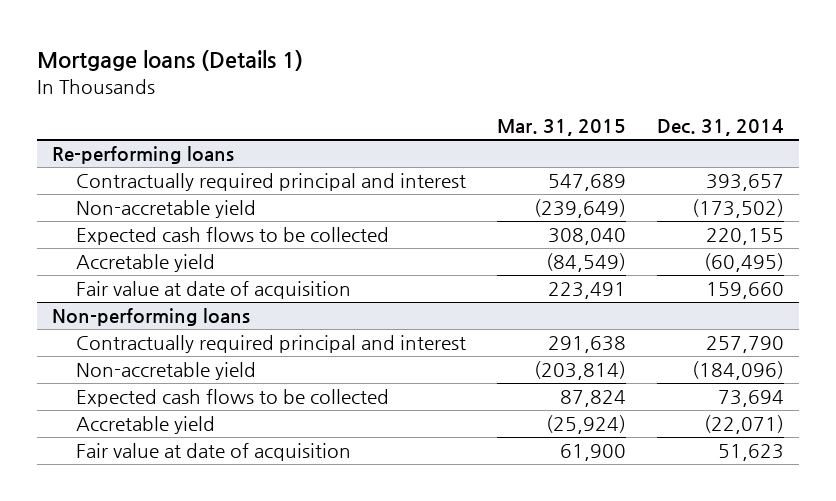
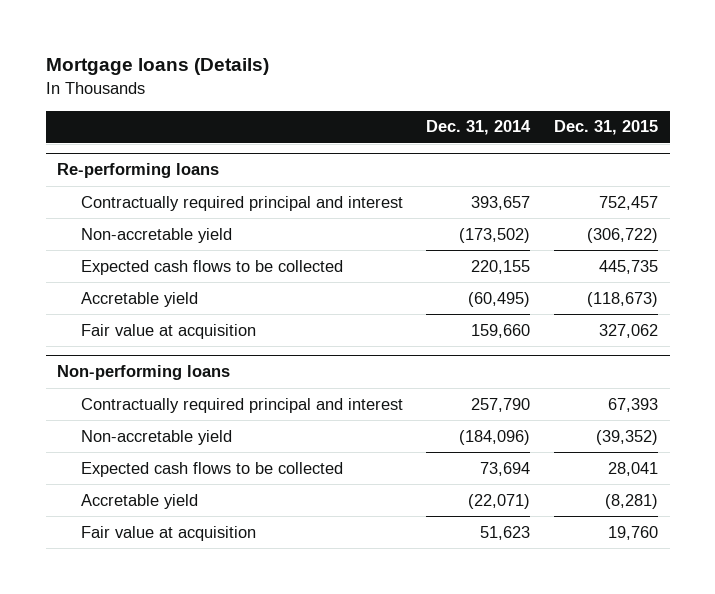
- Mortgage loans (Details 1)
+ Mortgage loans (Details)
- | Mar. 31, 2015 | Dec. 31, 2014
+ | Dec. 31, 2014 | Dec. 31, 2015
@ Re-performing loans
- Fair value at date of acquisition | 223,491 | 159,660
+ Fair value at acquisition | 159,660 | 327,062
@ Non-performing loans
- Fair value at date of acquisition | 61,900 | 51,623
+ Fair value at acquisition | 51,623 | 19,760

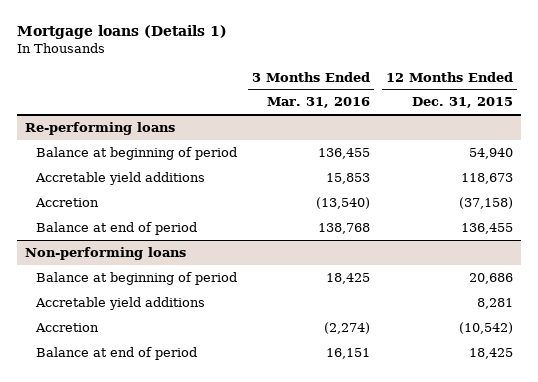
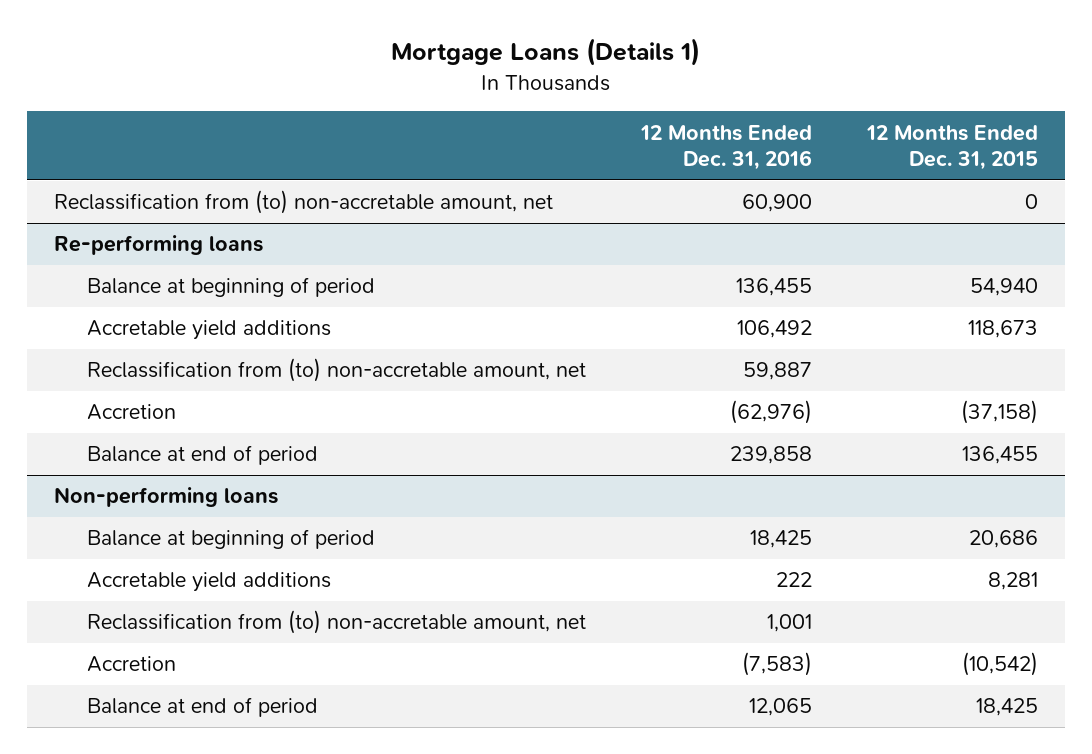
- Mortgage loans (Details 1)
+ Mortgage Loans (Details 1)
- | 3 Months Ended Mar. 31, 2016 | 12 Months Ended Dec. 31, 2015
+ | 12 Months Ended Dec. 31, 2016 | 12 Months Ended Dec. 31, 2015
+ Reclassification from (to) non-accretable amount, net | 60,900 | 0
@ Re-performing loans
+ Reclassification from (to) non-accretable amount, net | 59,887 |
@ Non-performing loans
+ Reclassification from (to) non-accretable amount, net | 1,001 |

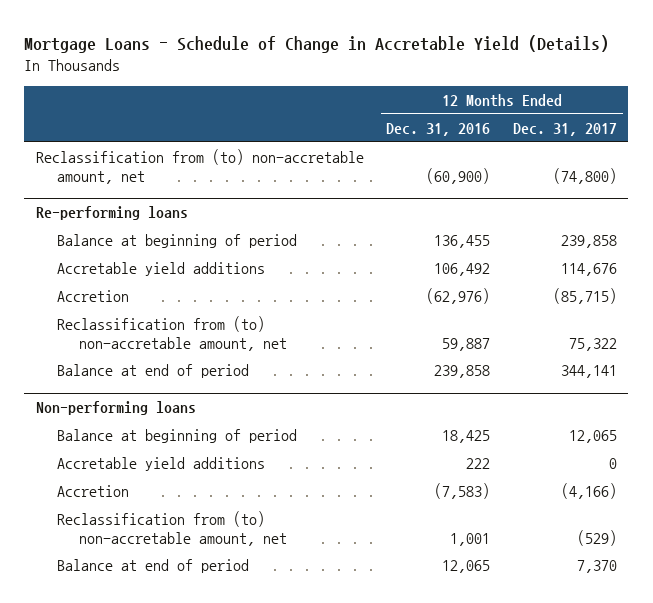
- Mortgage Loans (Details 1)
+ Mortgage Loans - Schedule of Change in Accretable Yield (Details)
- | 12 Months Ended Dec. 31, 2016 | 12 Months Ended Dec. 31, 2015
+ | 12 Months Ended Dec. 31, 2016 | 12 Months Ended Dec. 31, 2017
- Reclassification from (to) non-accretable amount, net | 60,900 | 0
+ Reclassification from (to) non-accretable amount, net | (60,900) | (74,800)
@ Re-performing loans
moved down: Reclassification from (to) non-accretable amount, net | 59,887 | 75,322
@ Non-performing loans
moved down: Reclassification from (to) non-accretable amount, net | 1,001 | (529)

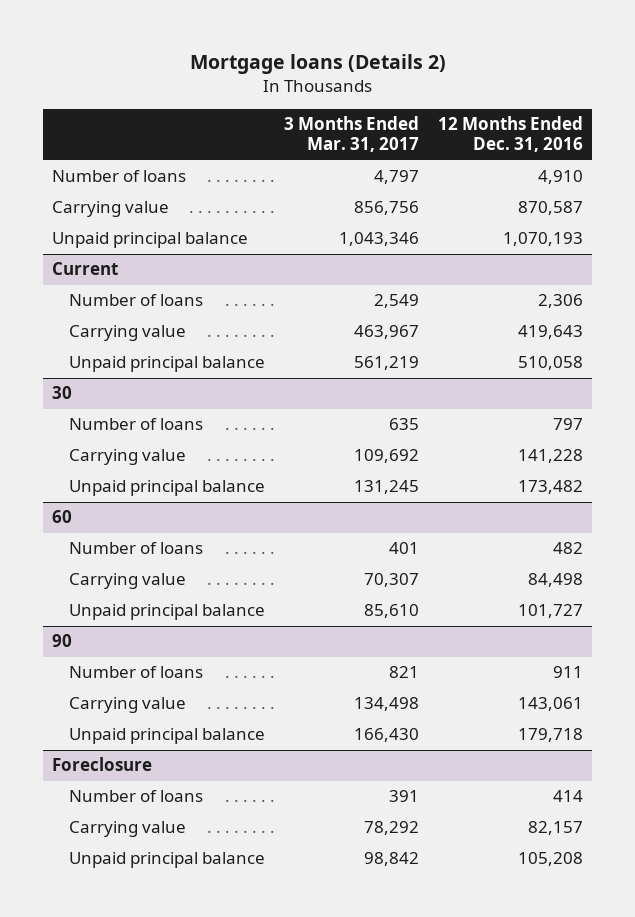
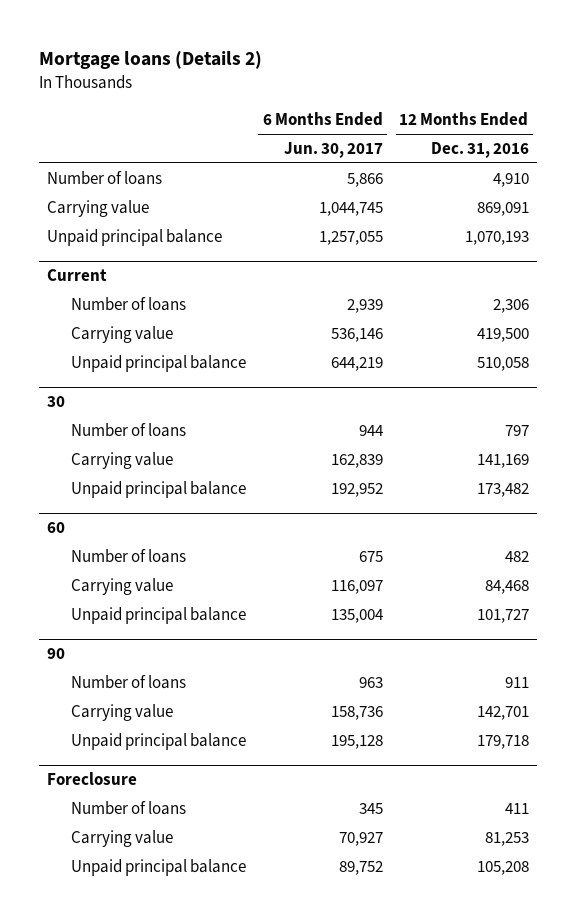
- | 3 Months Ended Mar. 31, 2017 | 12 Months Ended Dec. 31, 2016
+ | 6 Months Ended Jun. 30, 2017 | 12 Months Ended Dec. 31, 2016
- Carrying value | 856,756 | 870,587
+ Carrying value | 1,044,745 | 869,091
@ Current
- Carrying value | 463,967 | 419,643
+ Carrying value | 536,146 | 419,500
@ 30
- Carrying value | 109,692 | 141,228
+ Carrying value | 162,839 | 141,169
@ 60
- Carrying value | 70,307 | 84,498
+ Carrying value | 116,097 | 84,468
@ 90
- Carrying value | 134,498 | 143,061
+ Carrying value | 158,736 | 142,701
@ Foreclosure
- Number of loans | 391 | 414
- Carrying value | 78,292 | 82,157
+ Number of loans | 345 | 411
+ Carrying value | 70,927 | 81,253

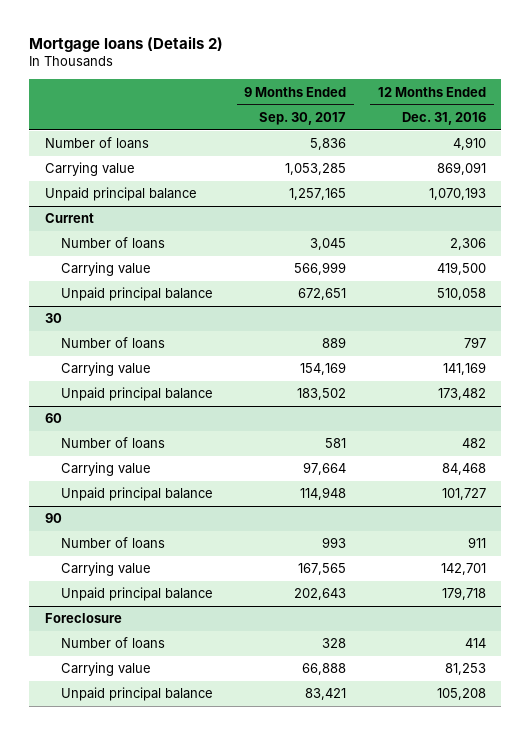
- | 6 Months Ended Jun. 30, 2017 | 12 Months Ended Dec. 31, 2016
+ | 9 Months Ended Sep. 30, 2017 | 12 Months Ended Dec. 31, 2016
@ Foreclosure
- Number of loans | 345 | 411
+ Number of loans | 328 | 414

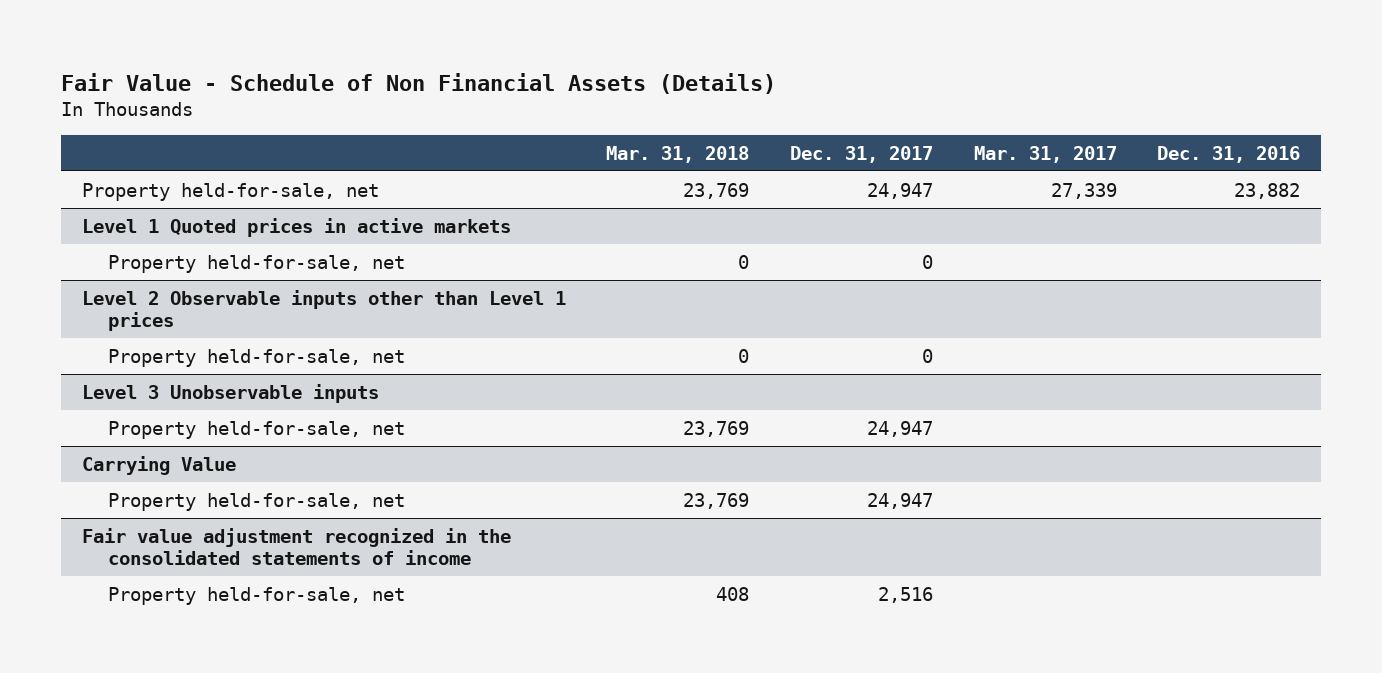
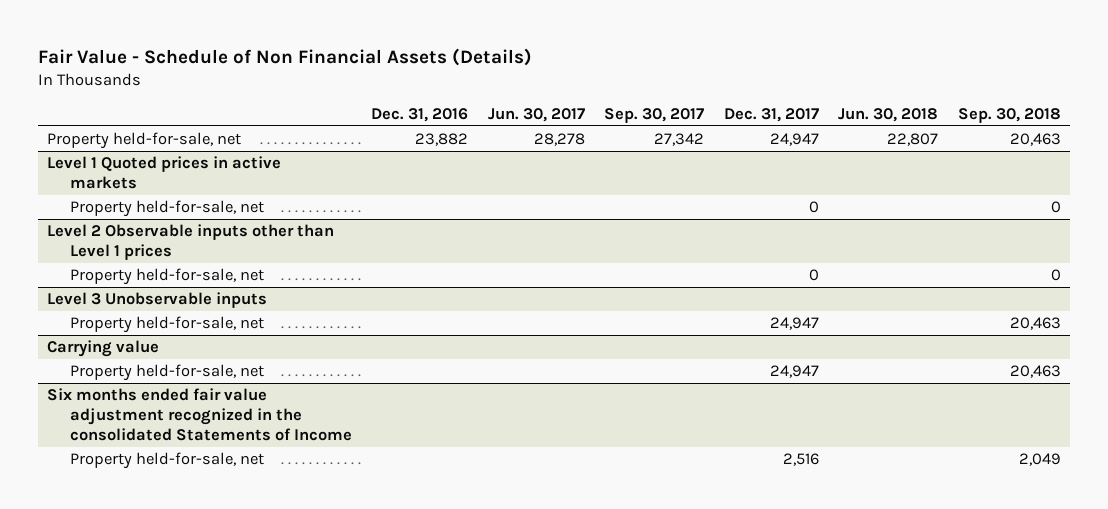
- | Mar. 31, 2018 | Dec. 31, 2017 | Mar. 31, 2017 | Dec. 31, 2016
+ | Dec. 31, 2016 | Jun. 30, 2017 | Sep. 30, 2017 | Dec. 31, 2017 | Jun. 30, 2018 | Sep. 30, 2018
- Carrying Value
+ Carrying value
- Fair value adjustment recognized in the consolidated statements of income
+ Six months ended fair value adjustment recognized in the consolidated Statements of Income

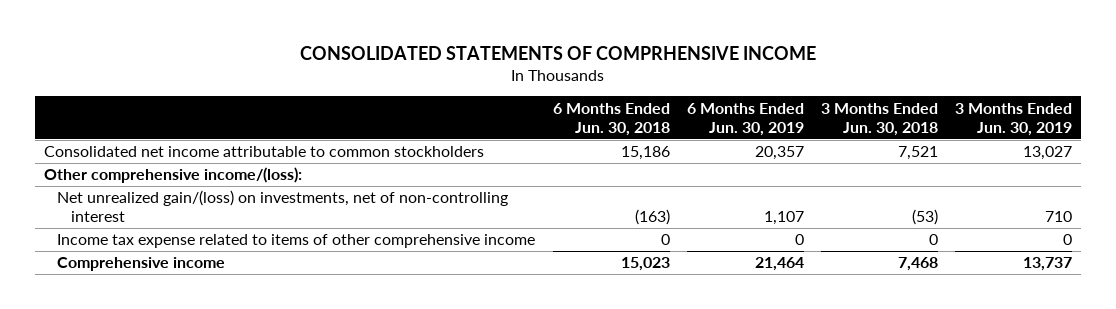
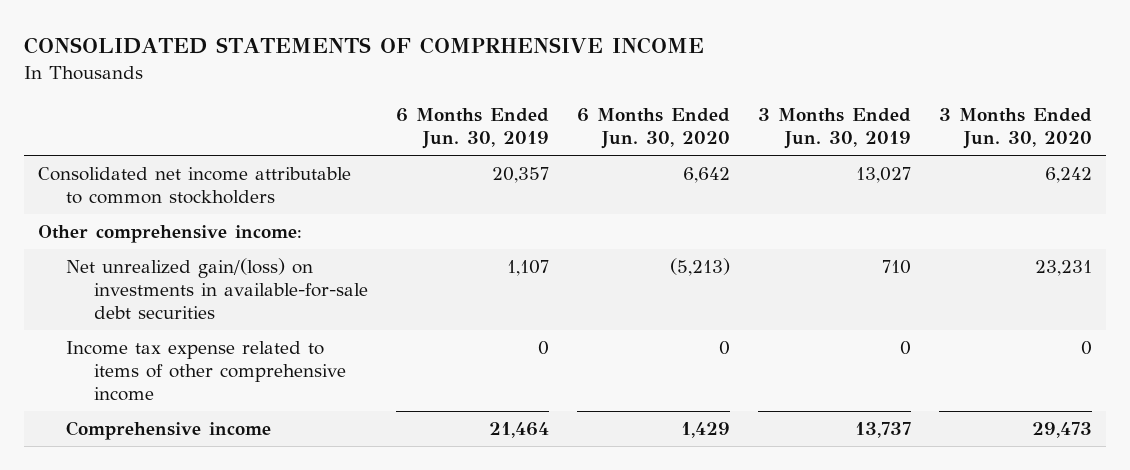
- | 6 Months Ended Jun. 30, 2018 | 6 Months Ended Jun. 30, 2019 | 3 Months Ended Jun. 30, 2018 | 3 Months Ended Jun. 30, 2019
+ | 6 Months Ended Jun. 30, 2019 | 6 Months Ended Jun. 30, 2020 | 3 Months Ended Jun. 30, 2019 | 3 Months Ended Jun. 30, 2020
- Other comprehensive income/(loss):
- Net unrealized gain/(loss) on investments, net of non-controlling interest | (163) | 1,107 | (53) | 710
+ Other comprehensive income:
+ Net unrealized gain/(loss) on investments in available-for-sale debt securities | 1,107 | (5,213) | 710 | 23,231

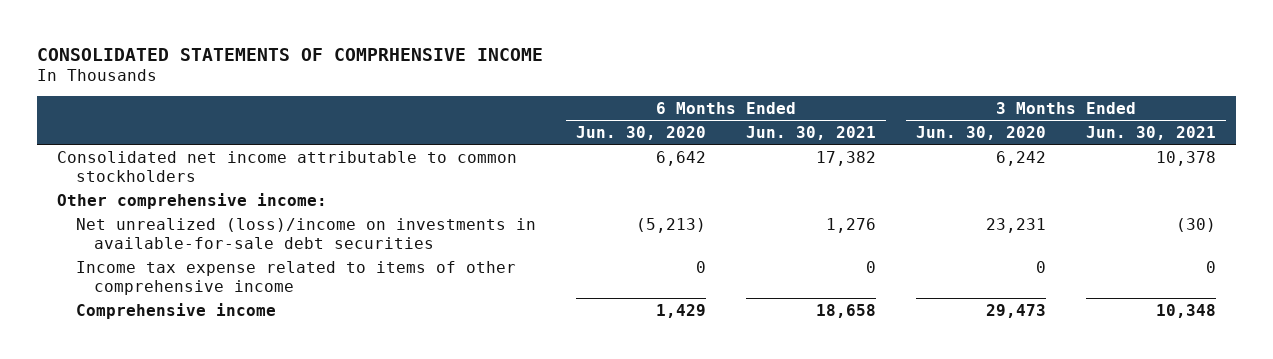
- | 6 Months Ended Jun. 30, 2019 | 6 Months Ended Jun. 30, 2020 | 3 Months Ended Jun. 30, 2019 | 3 Months Ended Jun. 30, 2020
+ | 6 Months Ended Jun. 30, 2020 | 6 Months Ended Jun. 30, 2021 | 3 Months Ended Jun. 30, 2020 | 3 Months Ended Jun. 30, 2021
- Net unrealized gain/(loss) on investments in available-for-sale debt securities | 1,107 | (5,213) | 710 | 23,231
+ Net unrealized (loss)/income on investments in available-for-sale debt securities | (5,213) | 1,276 | 23,231 | (30)

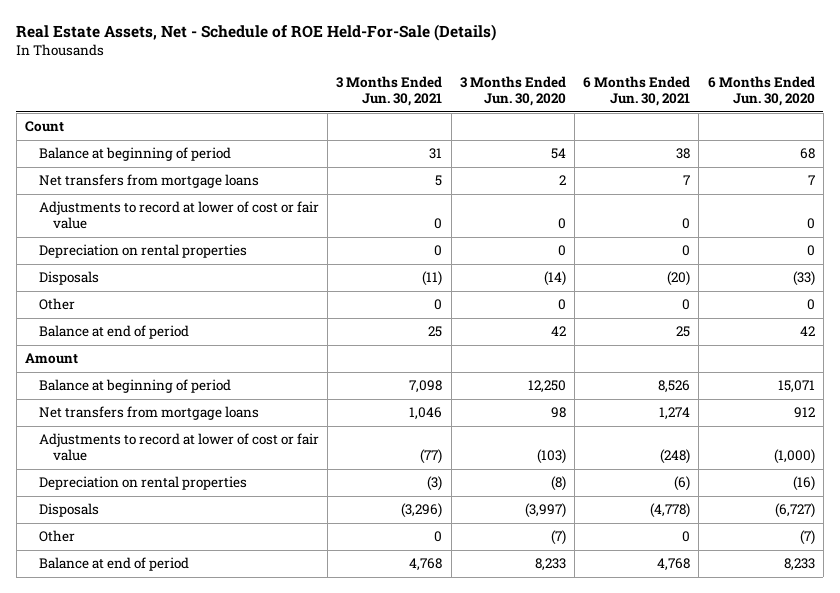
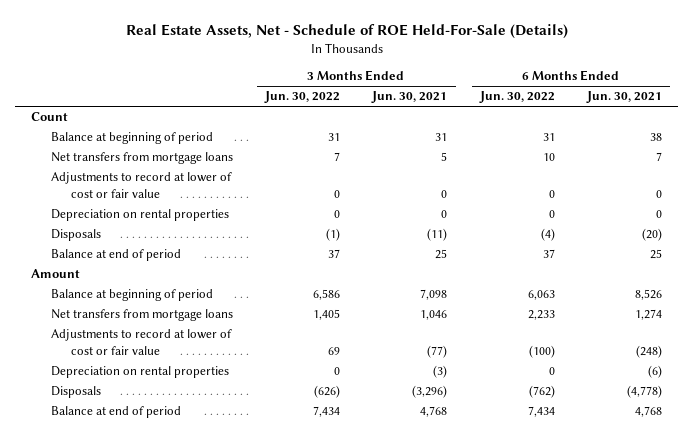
- | 3 Months Ended Jun. 30, 2021 | 3 Months Ended Jun. 30, 2020 | 6 Months Ended Jun. 30, 2021 | 6 Months Ended Jun. 30, 2020
+ | 3 Months Ended Jun. 30, 2022 | 3 Months Ended Jun. 30, 2021 | 6 Months Ended Jun. 30, 2022 | 6 Months Ended Jun. 30, 2021
- Other | 0 | 0 | 0 | 0
- Other | 0 | (7) | 0 | (7)

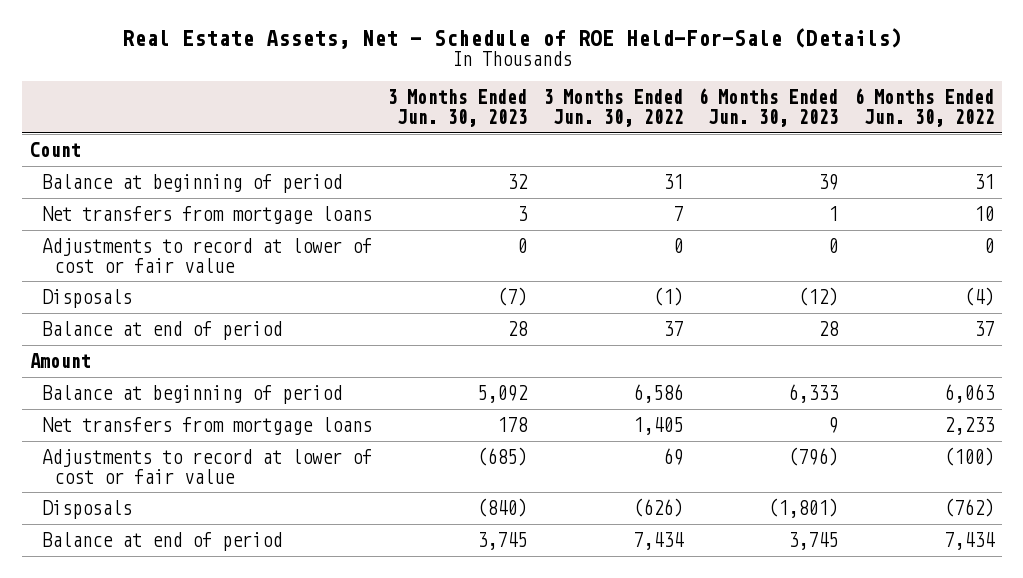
- | 3 Months Ended Jun. 30, 2022 | 3 Months Ended Jun. 30, 2021 | 6 Months Ended Jun. 30, 2022 | 6 Months Ended Jun. 30, 2021
+ | 3 Months Ended Jun. 30, 2023 | 3 Months Ended Jun. 30, 2022 | 6 Months Ended Jun. 30, 2023 | 6 Months Ended Jun. 30, 2022
- Depreciation on rental properties | 0 | 0 | 0 | 0
- Depreciation on rental properties | 0 | (3) | 0 | (6)

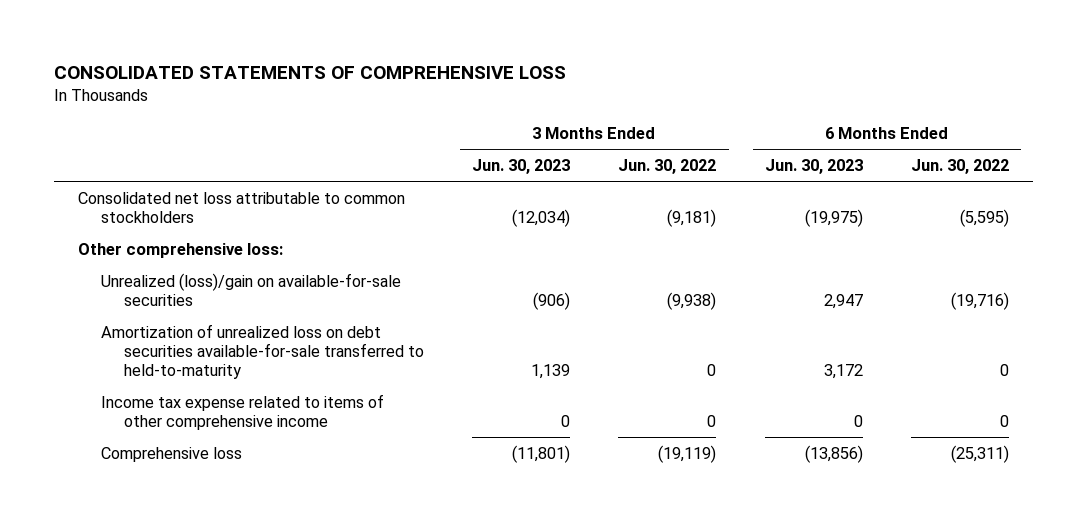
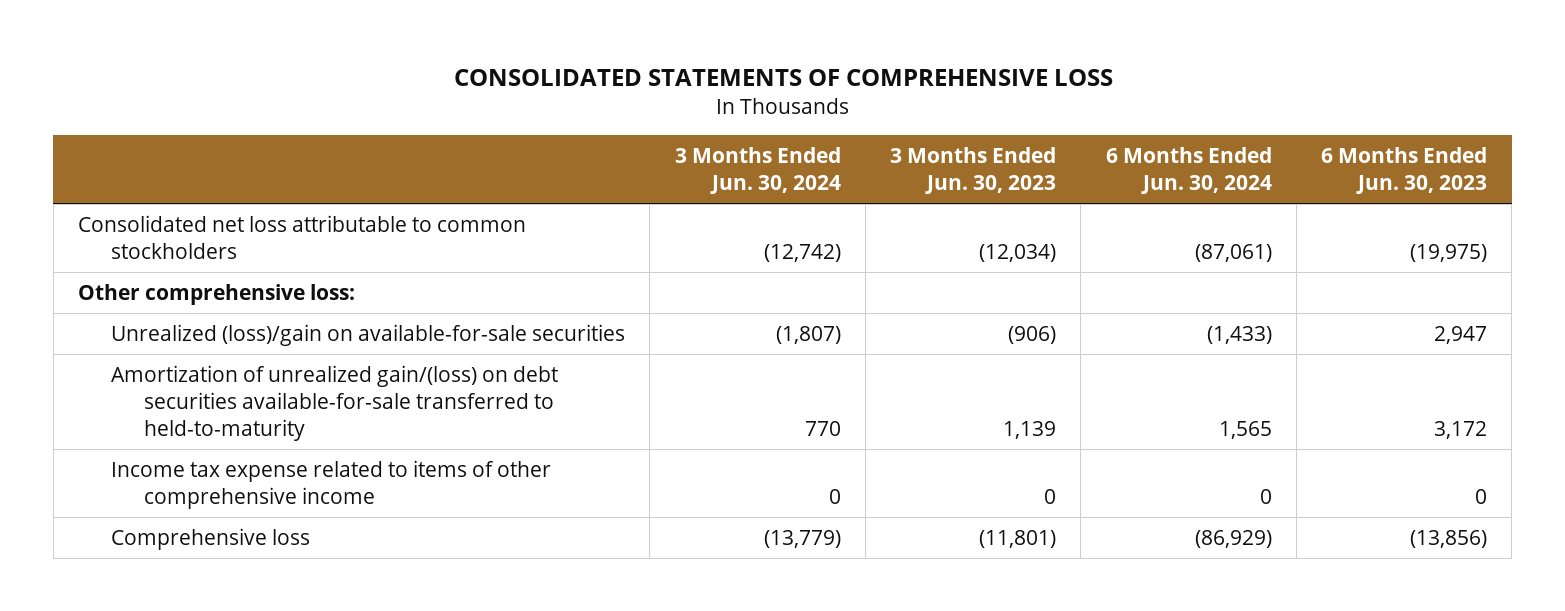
- | 3 Months Ended Jun. 30, 2023 | 3 Months Ended Jun. 30, 2022 | 6 Months Ended Jun. 30, 2023 | 6 Months Ended Jun. 30, 2022
+ | 3 Months Ended Jun. 30, 2024 | 3 Months Ended Jun. 30, 2023 | 6 Months Ended Jun. 30, 2024 | 6 Months Ended Jun. 30, 2023
- Amortization of unrealized loss on debt securities available-for-sale transferred to held-to-maturity | 1,139 | 0 | 3,172 | 0
+ Amortization of unrealized gain/(loss) on debt securities available-for-sale transferred to held-to-maturity | 770 | 1,139 | 1,565 | 3,172

